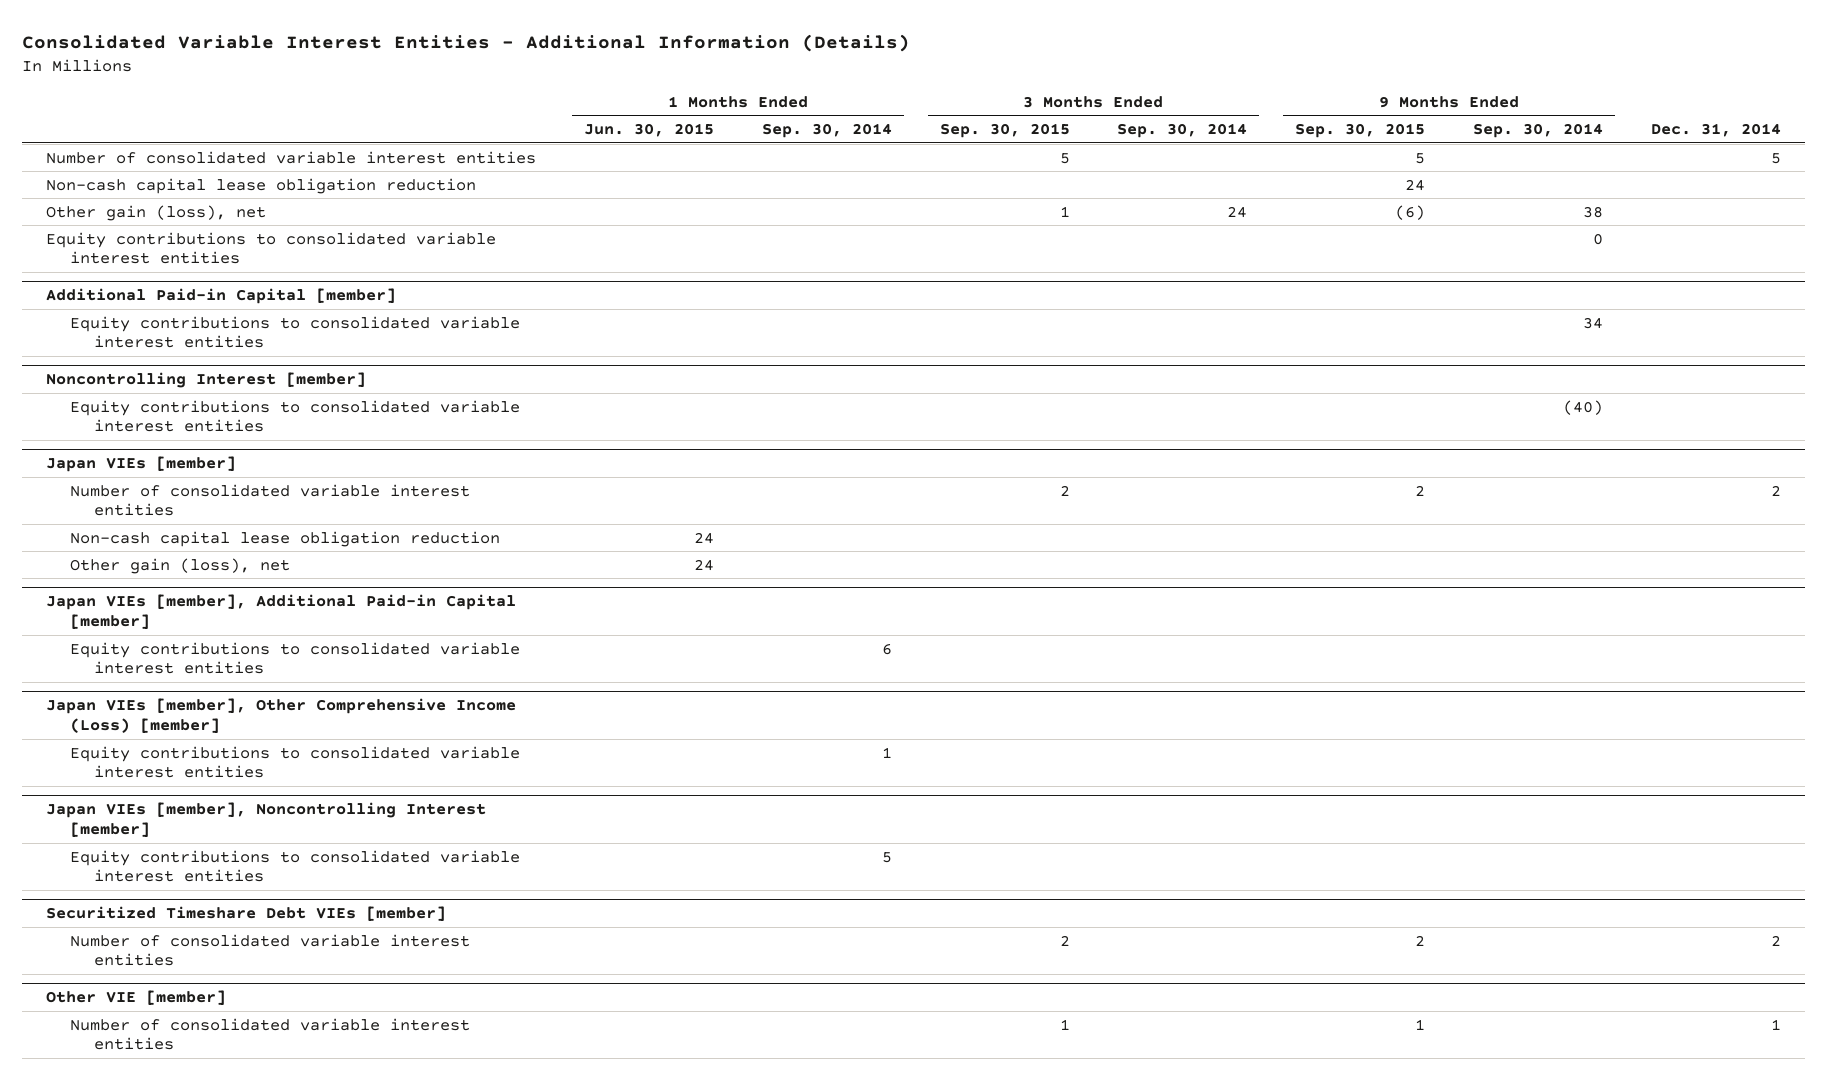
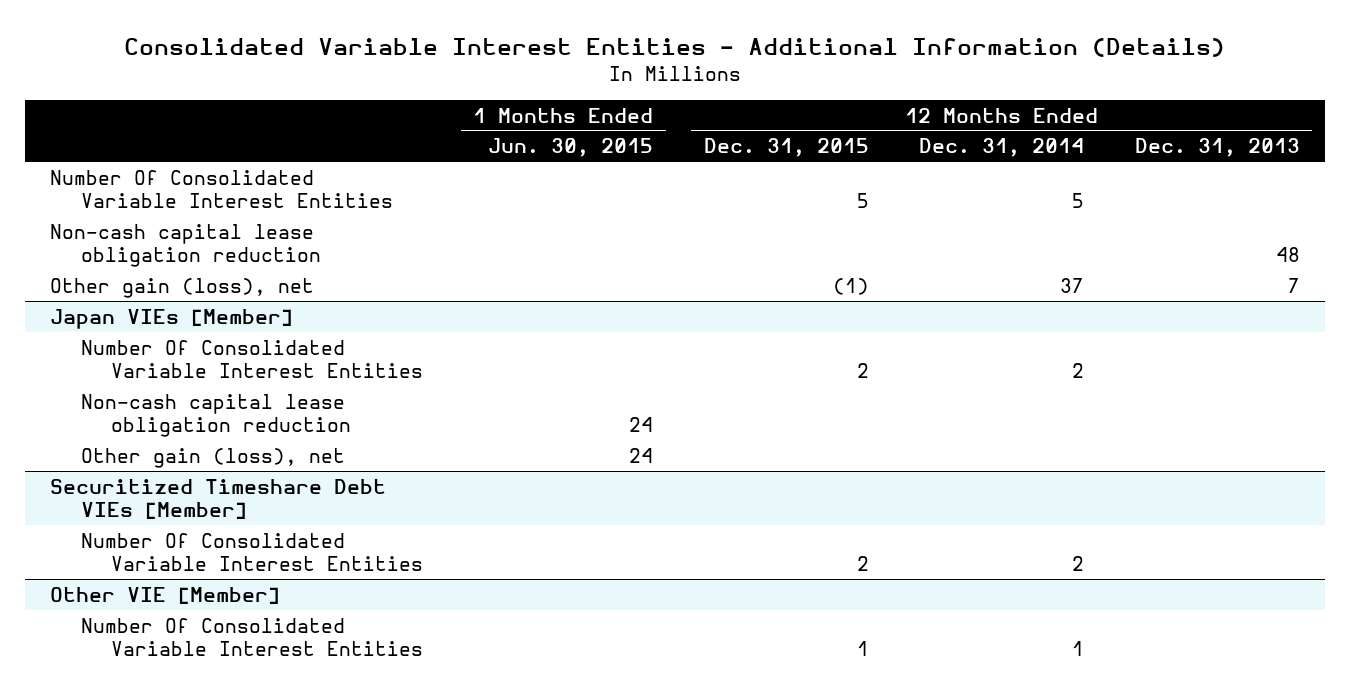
- | 1 Months Ended Jun. 30, 2015 | 1 Months Ended Sep. 30, 2014 | 3 Months Ended Sep. 30, 2015 | 3 Months Ended Sep. 30, 2014 | 9 Months Ended Sep. 30, 2015 | 9 Months Ended Sep. 30, 2014 | Dec. 31, 2014
+ | 1 Months Ended Jun. 30, 2015 | 12 Months Ended Dec. 31, 2015 | 12 Months Ended Dec. 31, 2014 | 12 Months Ended Dec. 31, 2013
- Number of consolidated variable interest entities | | | 5 | | 5 | | 5
+ Number Of Consolidated Variable Interest Entities | | 5 | 5 |
- Equity contributions to consolidated variable interest entities | | | | | | 0 |
- Additional Paid-in Capital [member]
- Equity contributions to consolidated variable interest entities | | | | | | 34 |
- Noncontrolling Interest [member]
- Equity contributions to consolidated variable interest entities | | | | | | (40) |
- Japan VIEs [member]
- Number of consolidated variable interest entities | | | 2 | | 2 | | 2
+ Japan VIEs [Member]
+ Number Of Consolidated Variable Interest Entities | | 2 | 2 |
- Japan VIEs [member], Additional Paid-in Capital [member]
- Equity contributions to consolidated variable interest entities | | 6 | | | | |
- Japan VIEs [member], Other Comprehensive Income (Loss) [member]
- Equity contributions to consolidated variable interest entities | | 1 | | | | |
- Japan VIEs [member], Noncontrolling Interest [member]
- Equity contributions to consolidated variable interest entities | | 5 | | | | |
- Securitized Timeshare Debt VIEs [member]
- Number of consolidated variable interest entities | | | 2 | | 2 | | 2
- Other VIE [member]
- Number of consolidated variable interest entities | | | 1 | | 1 | | 1
+ Securitized Timeshare Debt VIEs [Member]
+ Number Of Consolidated Variable Interest Entities | | 2 | 2 |
+ Other VIE [Member]
+ Number Of Consolidated Variable Interest Entities | | 1 | 1 |

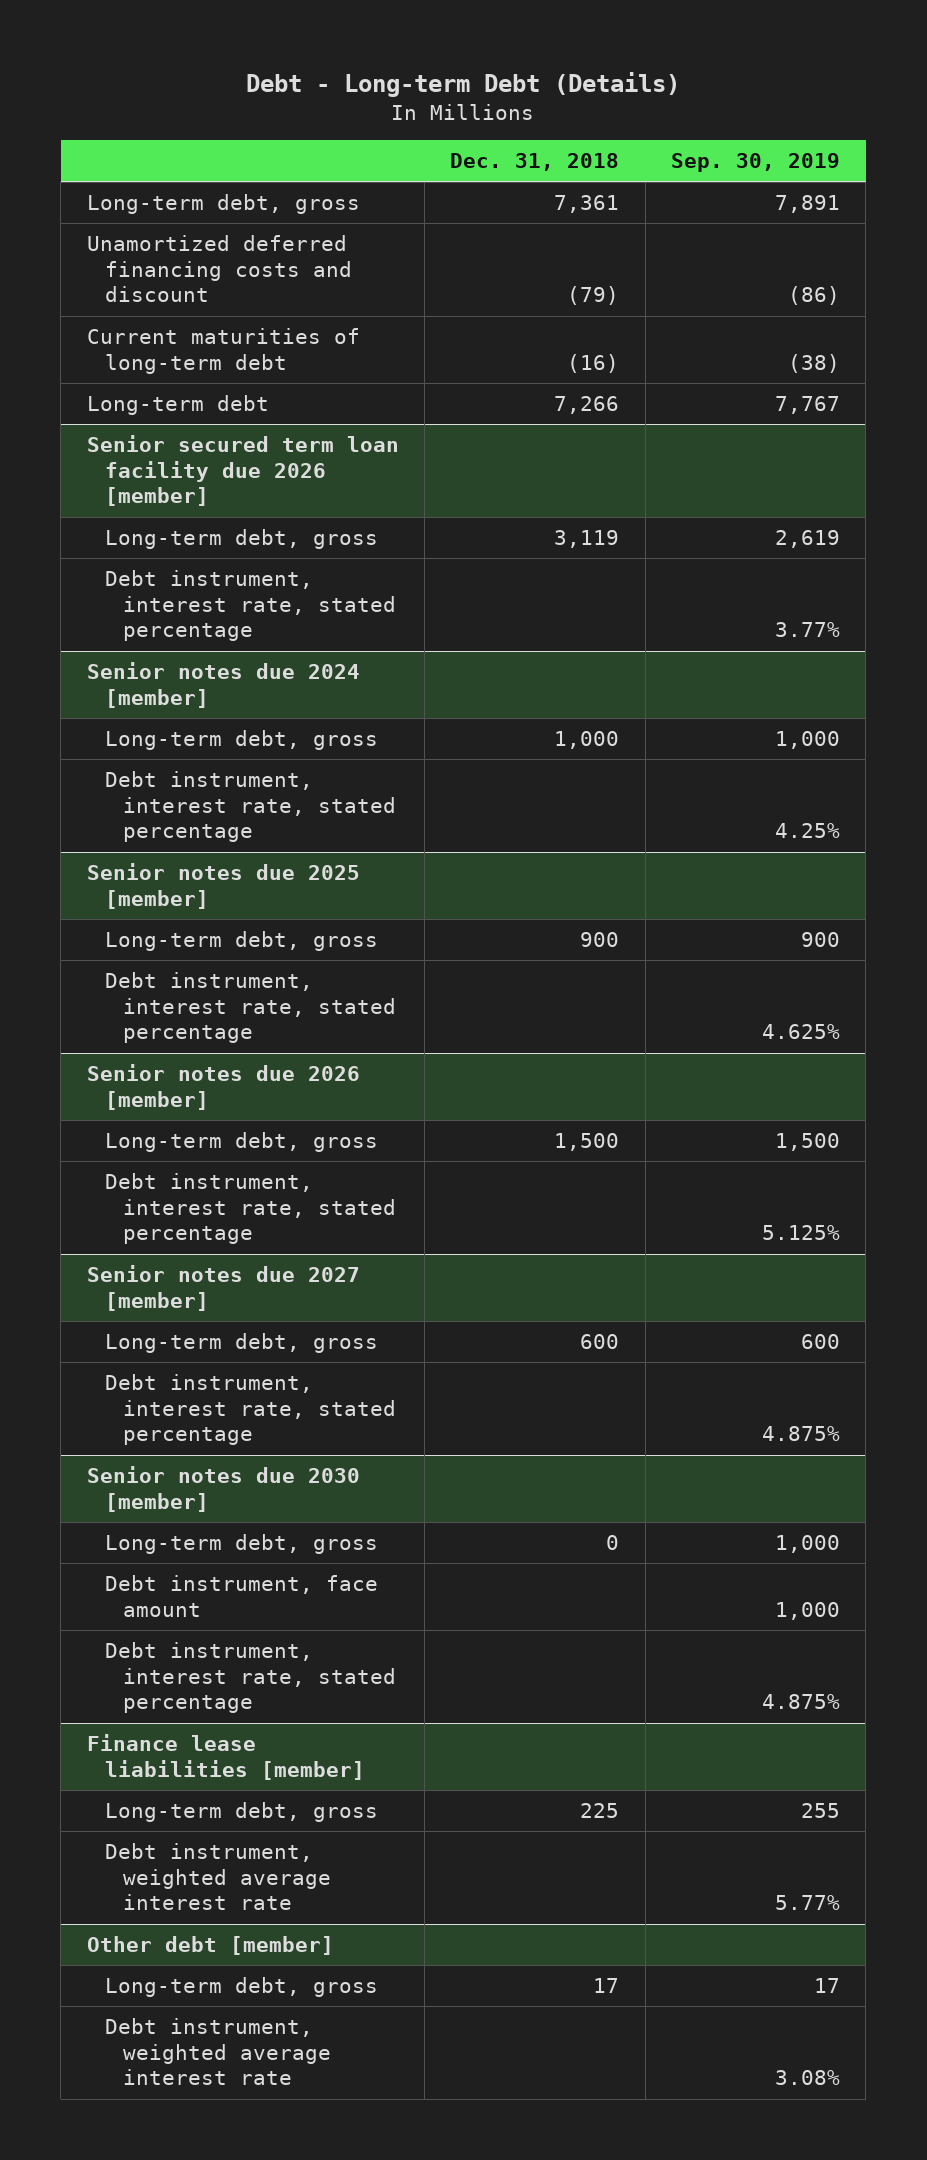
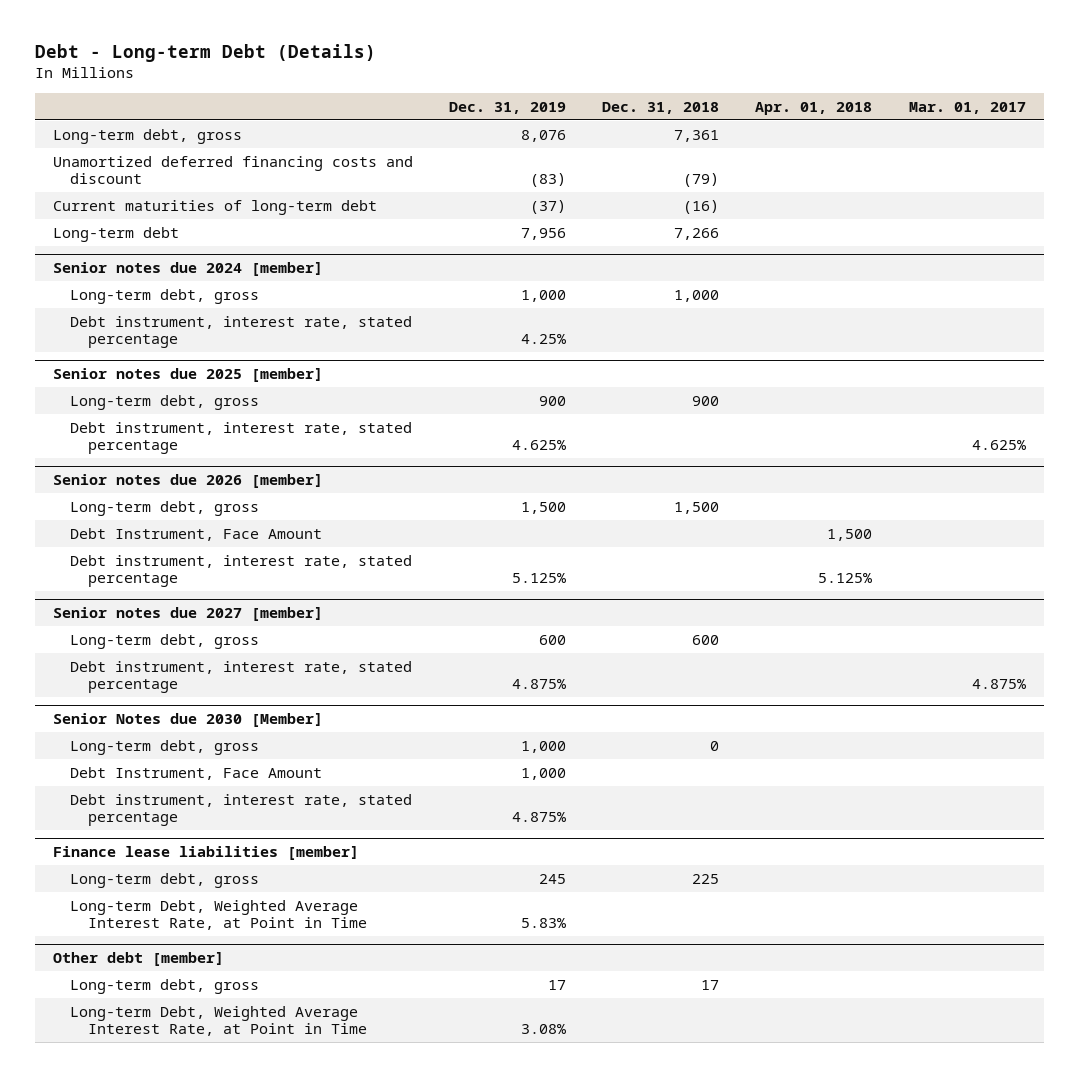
- | Dec. 31, 2018 | Sep. 30, 2019
+ | Dec. 31, 2019 | Dec. 31, 2018 | Apr. 01, 2018 | Mar. 01, 2017
- Senior secured term loan facility due 2026 [member]
- Long-term debt, gross | 3,119 | 2,619
- Debt instrument, interest rate, stated percentage | | 3.77%
@ Senior notes due 2026 [member]
+ Debt Instrument, Face Amount | | | 1,500 |
- Senior notes due 2030 [member]
+ Senior Notes due 2030 [Member]
- Debt instrument, face amount | | 1,000
+ Debt Instrument, Face Amount | 1,000 | | |
@ Finance lease liabilities [member]
- Debt instrument, weighted average interest rate | | 5.77%
+ Long-term Debt, Weighted Average Interest Rate, at Point in Time | 5.83% | | |
@ Other debt [member]
- Debt instrument, weighted average interest rate | | 3.08%
+ Long-term Debt, Weighted Average Interest Rate, at Point in Time | 3.08% | | |

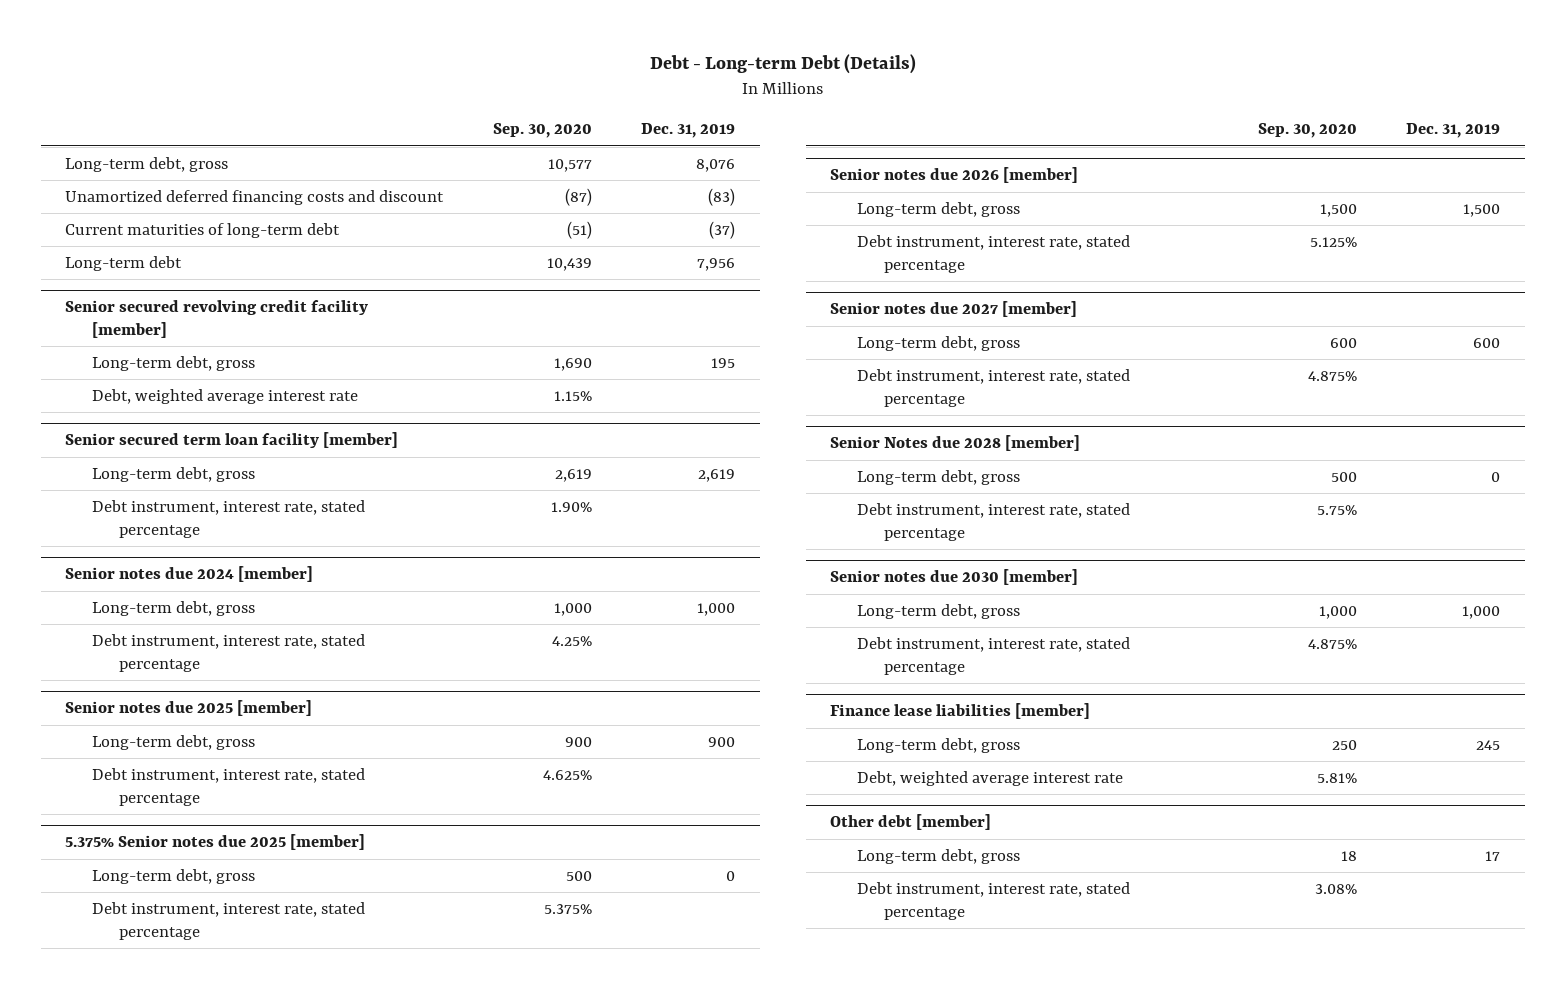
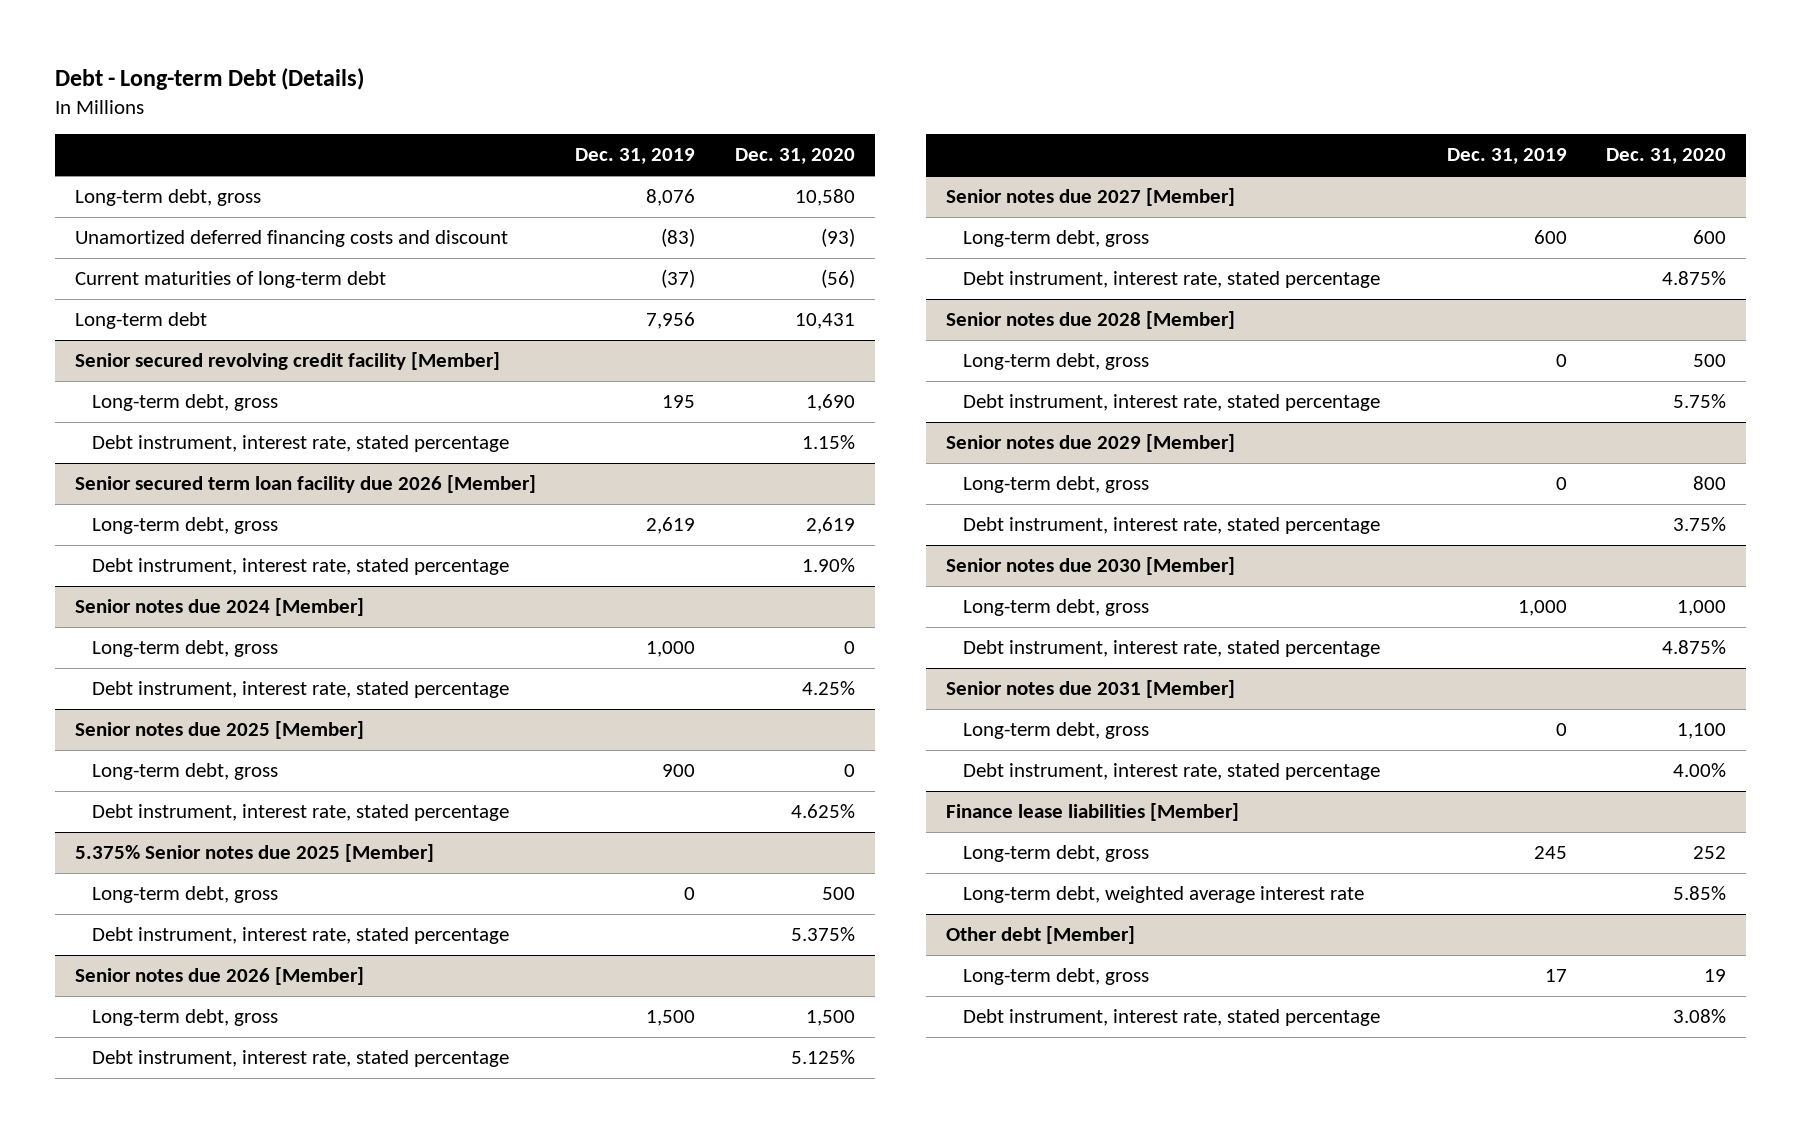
- | Sep. 30, 2020 | Dec. 31, 2019
+ | Dec. 31, 2019 | Dec. 31, 2020
- Senior secured revolving credit facility [member]
+ Senior secured revolving credit facility [Member]
- Debt, weighted average interest rate | 1.15% |
- Senior secured term loan facility [member]
+ Debt instrument, interest rate, stated percentage | | 1.15%
+ Senior secured term loan facility due 2026 [Member]
- Senior notes due 2024 [member]
+ Senior notes due 2024 [Member]
- Senior notes due 2025 [member]
+ Senior notes due 2025 [Member]
- 5.375% Senior notes due 2025 [member]
+ 5.375% Senior notes due 2025 [Member]
- Senior notes due 2026 [member]
+ Senior notes due 2026 [Member]
- Senior notes due 2027 [member]
+ Senior notes due 2027 [Member]
- Senior Notes due 2028 [member]
+ Senior notes due 2028 [Member]
- Senior notes due 2030 [member]
+ Senior notes due 2029 [Member]
+ Long-term debt, gross | 0 | 800
+ Debt instrument, interest rate, stated percentage | | 3.75%
+ Senior notes due 2030 [Member]
- Finance lease liabilities [member]
+ Senior notes due 2031 [Member]
+ Long-term debt, gross | 0 | 1,100
+ Debt instrument, interest rate, stated percentage | | 4.00%
+ Finance lease liabilities [Member]
- Debt, weighted average interest rate | 5.81% |
- Other debt [member]
+ Long-term debt, weighted average interest rate | | 5.85%
+ Other debt [Member]

